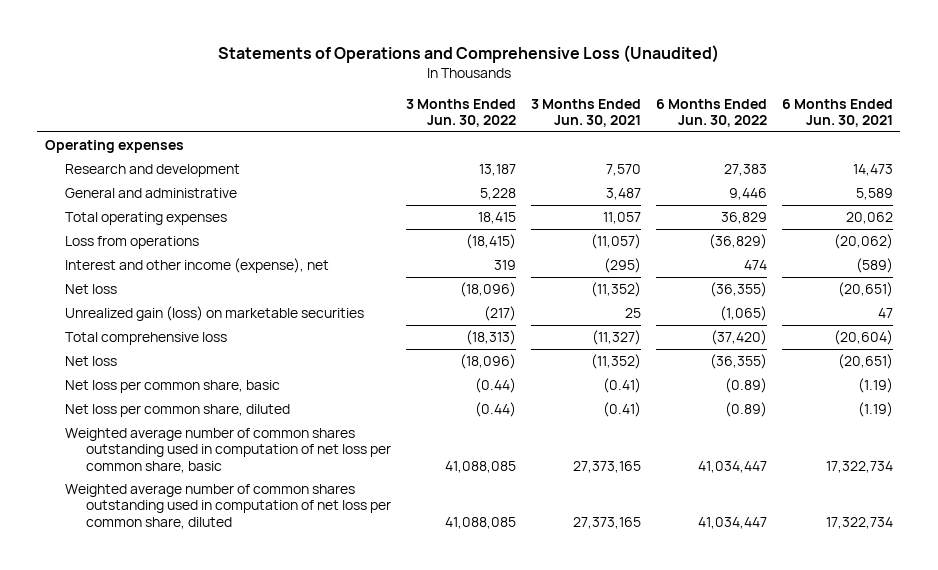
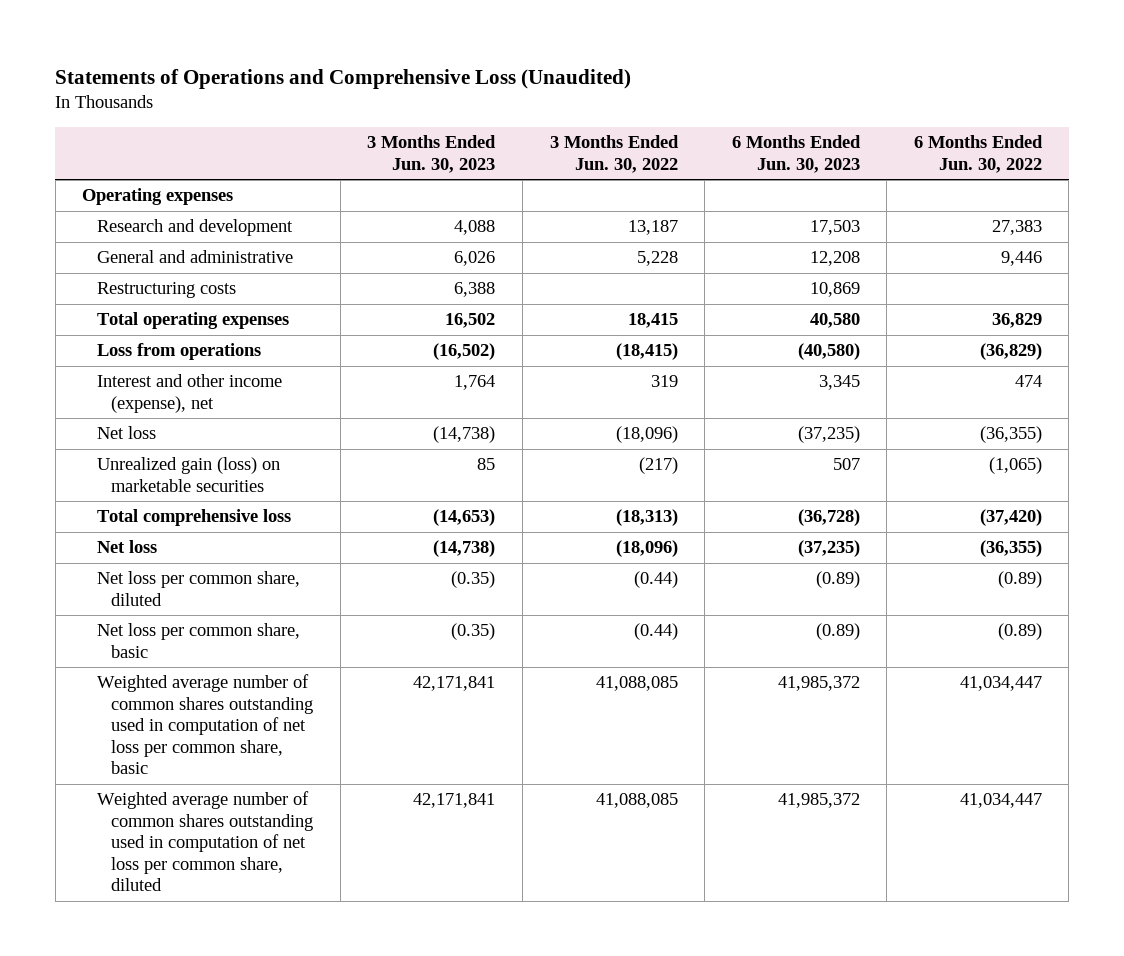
- | 3 Months Ended Jun. 30, 2022 | 3 Months Ended Jun. 30, 2021 | 6 Months Ended Jun. 30, 2022 | 6 Months Ended Jun. 30, 2021
+ | 3 Months Ended Jun. 30, 2023 | 3 Months Ended Jun. 30, 2022 | 6 Months Ended Jun. 30, 2023 | 6 Months Ended Jun. 30, 2022
+ Restructuring costs | 6,388 | | 10,869 |
moved down: Net loss per common share, basic | (0.35) | (0.44) | (0.89) | (0.89)

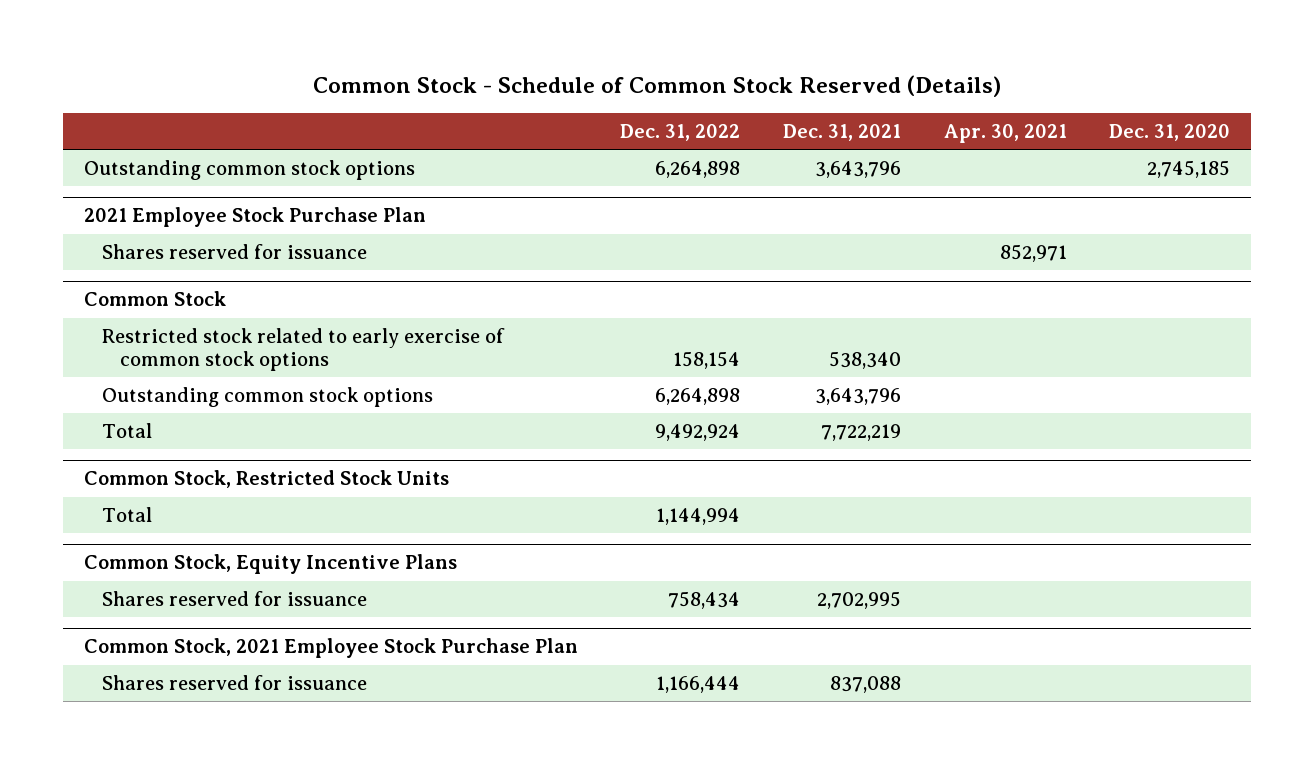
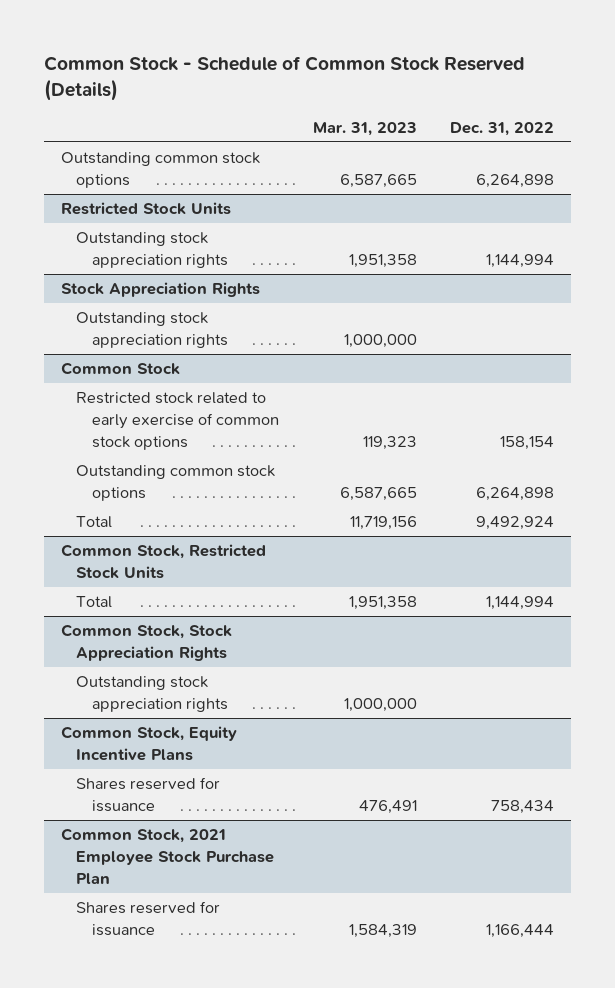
- | Dec. 31, 2022 | Dec. 31, 2021 | Apr. 30, 2021 | Dec. 31, 2020
+ | Mar. 31, 2023 | Dec. 31, 2022
- 2021 Employee Stock Purchase Plan
- Shares reserved for issuance | | | 852,971 |
+ Restricted Stock Units
+ Outstanding stock appreciation rights | 1,951,358 | 1,144,994
+ Stock Appreciation Rights
+ Outstanding stock appreciation rights | 1,000,000 |
+ Common Stock, Stock Appreciation Rights
+ Outstanding stock appreciation rights | 1,000,000 |

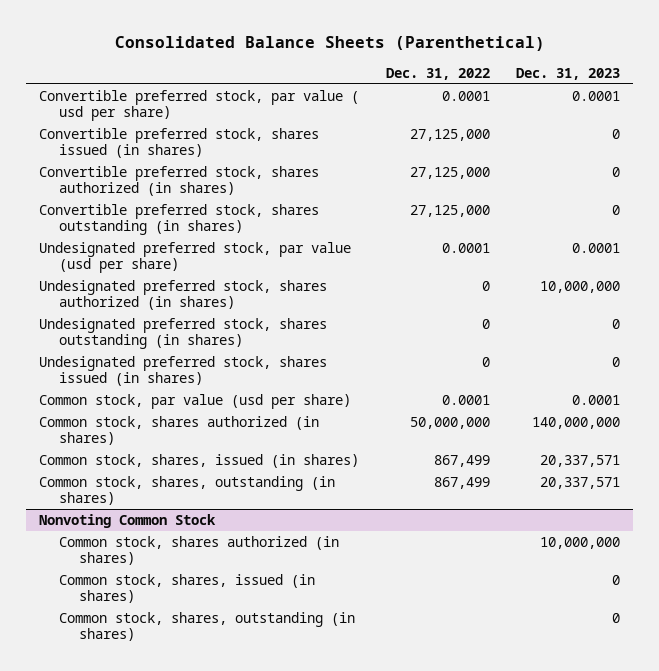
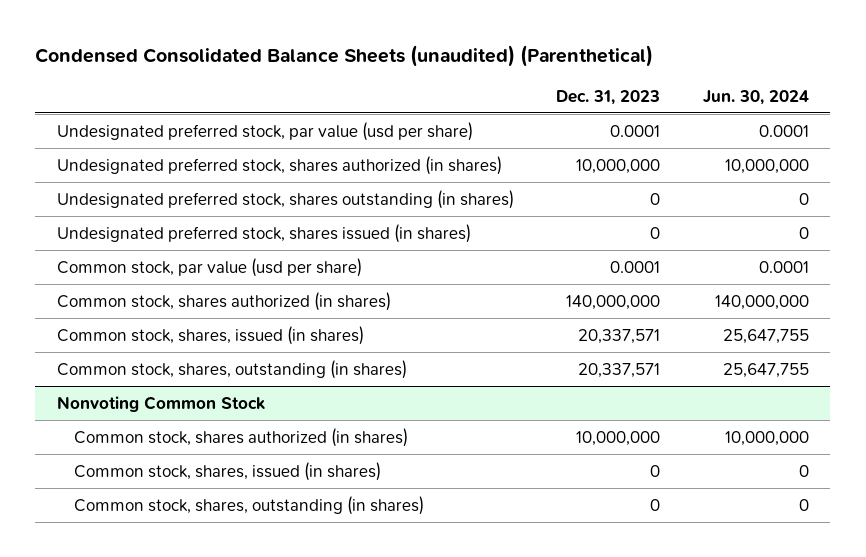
- Consolidated Balance Sheets (Parenthetical)
+ Condensed Consolidated Balance Sheets (unaudited) (Parenthetical)
- | Dec. 31, 2022 | Dec. 31, 2023
+ | Dec. 31, 2023 | Jun. 30, 2024
- Convertible preferred stock, par value ( usd per share) | 0.0001 | 0.0001
- Convertible preferred stock, shares issued (in shares) | 27,125,000 | 0
- Convertible preferred stock, shares authorized (in shares) | 27,125,000 | 0
- Convertible preferred stock, shares outstanding (in shares) | 27,125,000 | 0

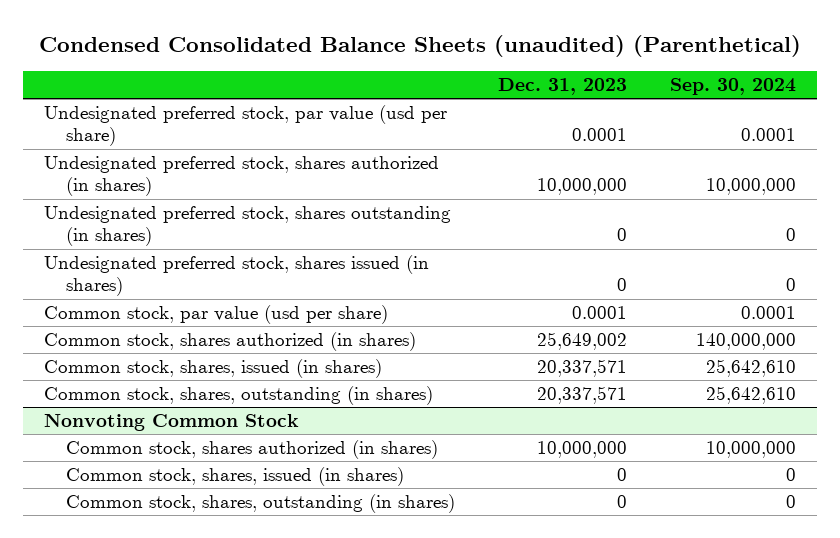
- | Dec. 31, 2023 | Jun. 30, 2024
+ | Dec. 31, 2023 | Sep. 30, 2024
- Common stock, shares authorized (in shares) | 140,000,000 | 140,000,000
+ Common stock, shares authorized (in shares) | 25,649,002 | 140,000,000

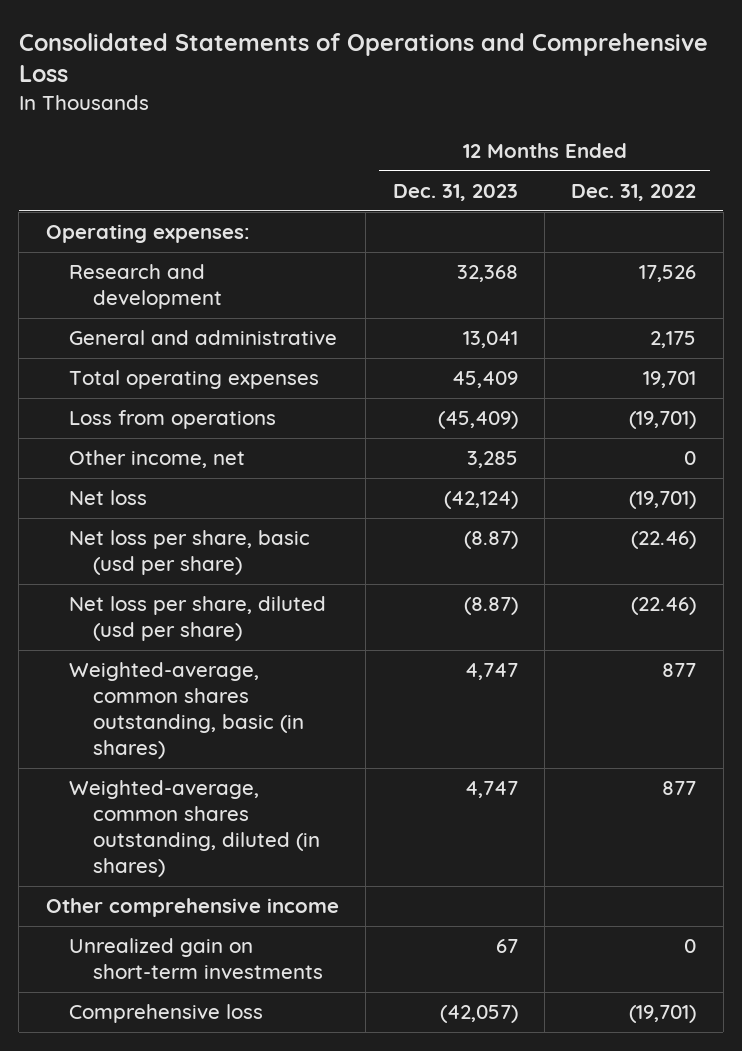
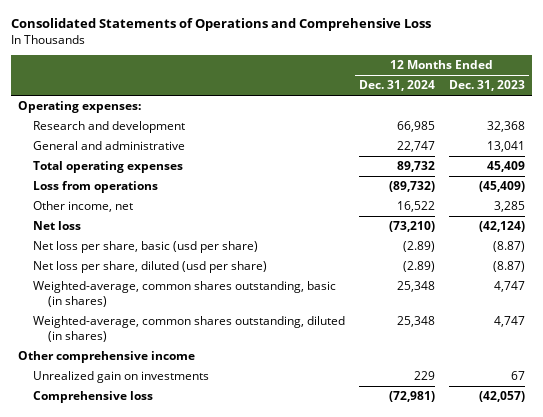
- | 12 Months Ended Dec. 31, 2023 | 12 Months Ended Dec. 31, 2022
+ | 12 Months Ended Dec. 31, 2024 | 12 Months Ended Dec. 31, 2023
- Unrealized gain on short-term investments | 67 | 0
+ Unrealized gain on investments | 229 | 67

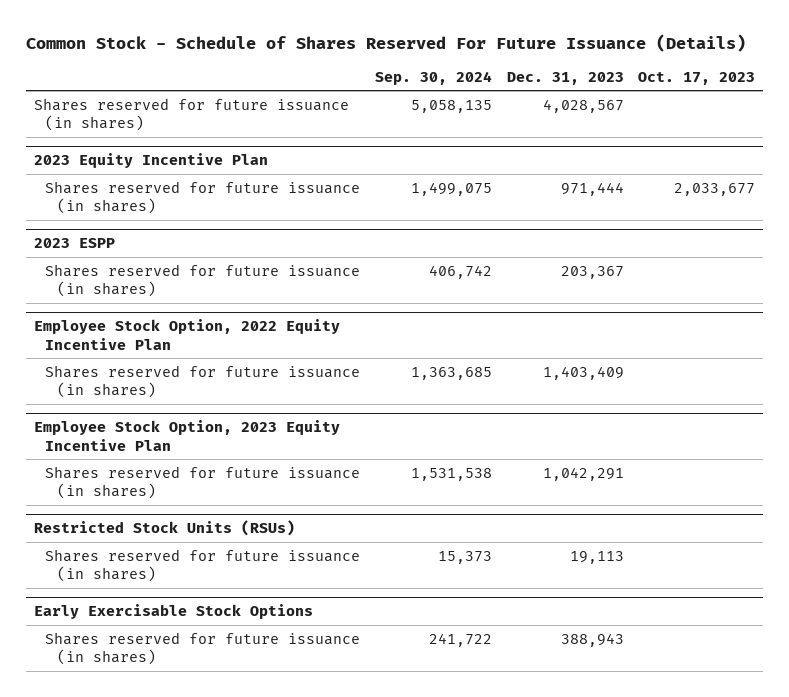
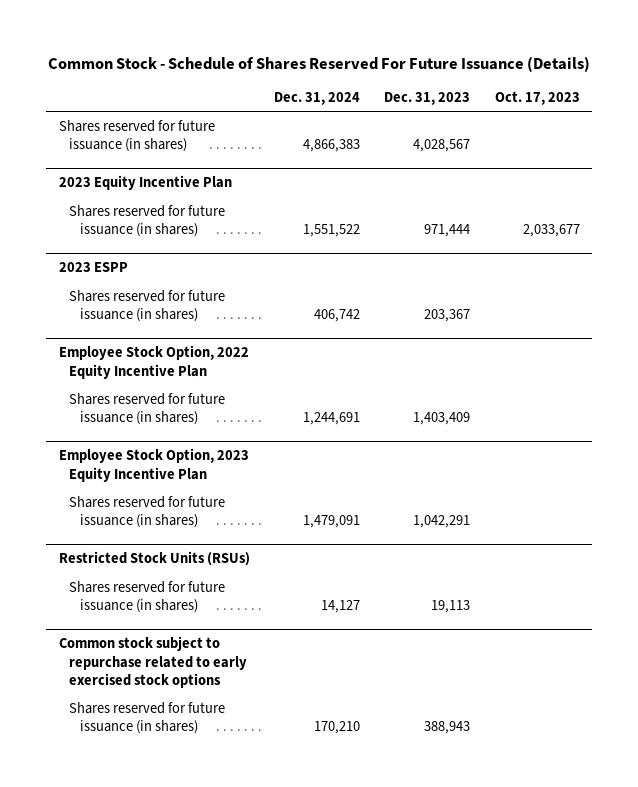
- | Sep. 30, 2024 | Dec. 31, 2023 | Oct. 17, 2023
+ | Dec. 31, 2024 | Dec. 31, 2023 | Oct. 17, 2023
- Early Exercisable Stock Options
+ Common stock subject to repurchase related to early exercised stock options

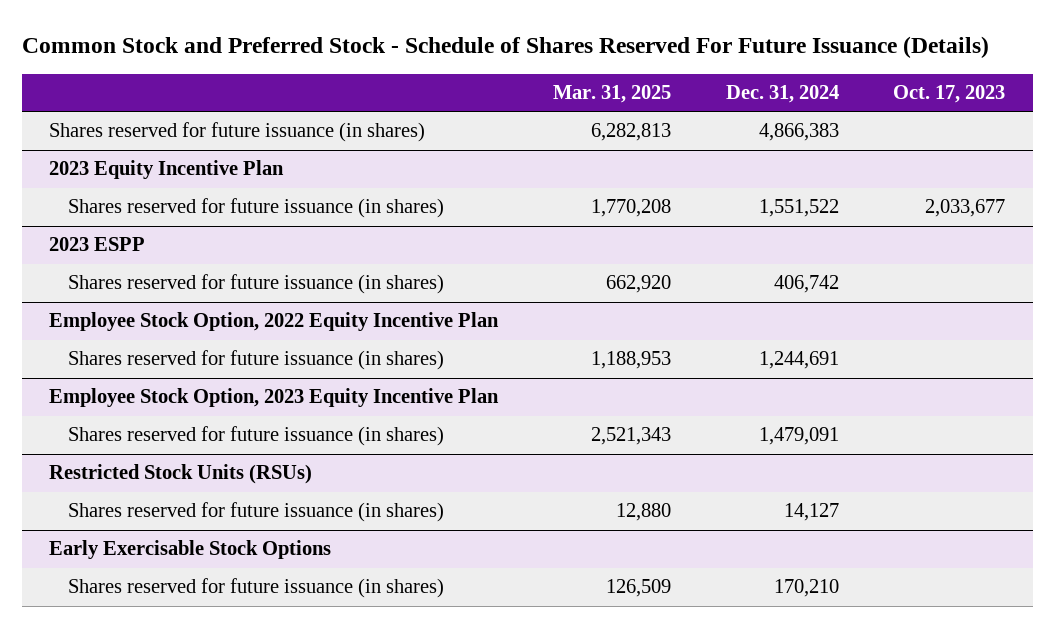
- Common Stock - Schedule of Shares Reserved For Future Issuance (Details)
+ Common Stock and Preferred Stock - Schedule of Shares Reserved For Future Issuance (Details)
- | Dec. 31, 2024 | Dec. 31, 2023 | Oct. 17, 2023
+ | Mar. 31, 2025 | Dec. 31, 2024 | Oct. 17, 2023
- Common stock subject to repurchase related to early exercised stock options
+ Early Exercisable Stock Options

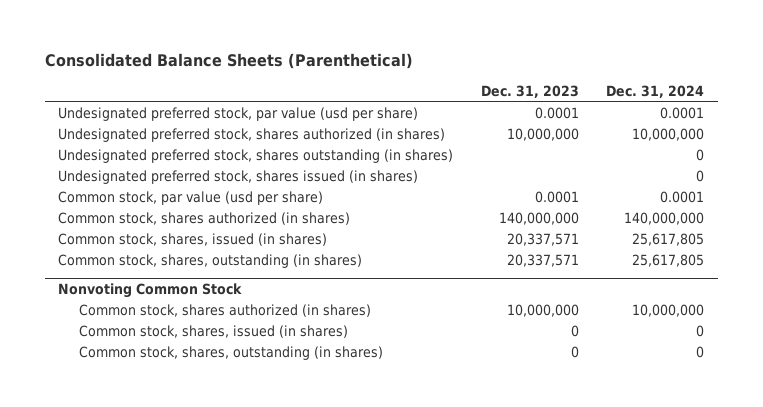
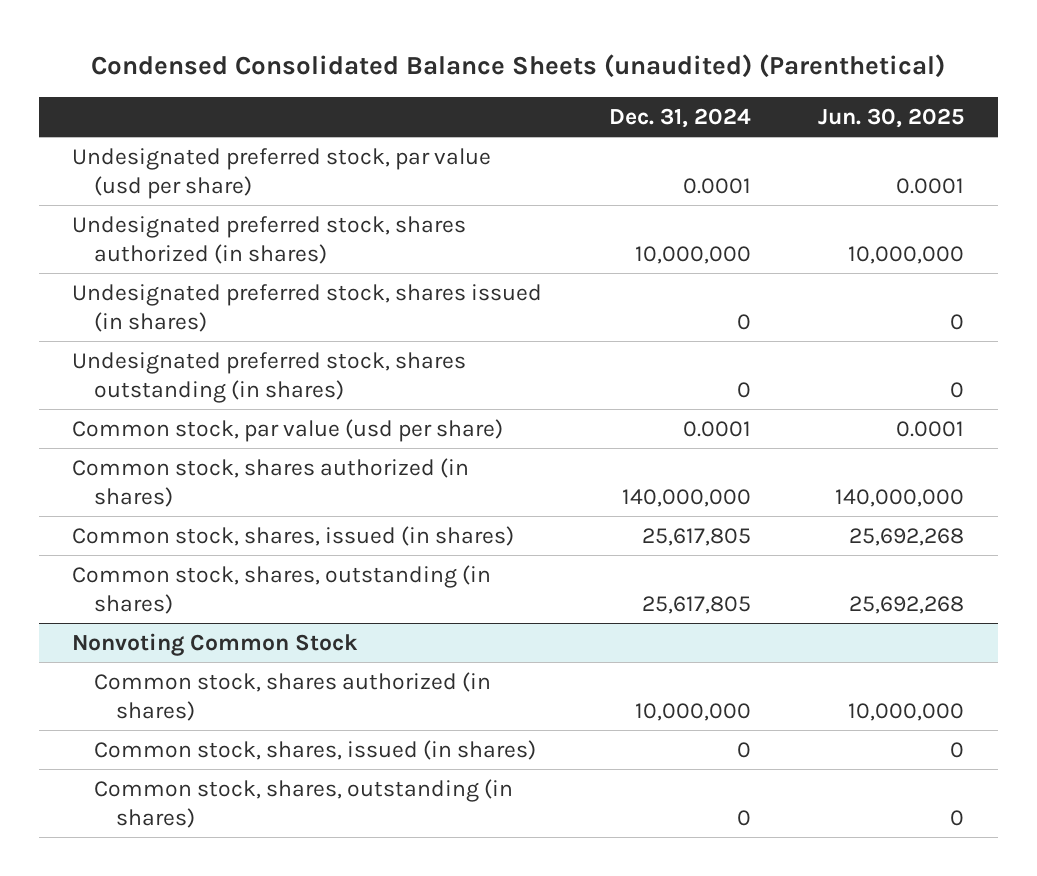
- Consolidated Balance Sheets (Parenthetical)
+ Condensed Consolidated Balance Sheets (unaudited) (Parenthetical)
- | Dec. 31, 2023 | Dec. 31, 2024
+ | Dec. 31, 2024 | Jun. 30, 2025
moved down: Undesignated preferred stock, shares outstanding (in shares) | 0 | 0

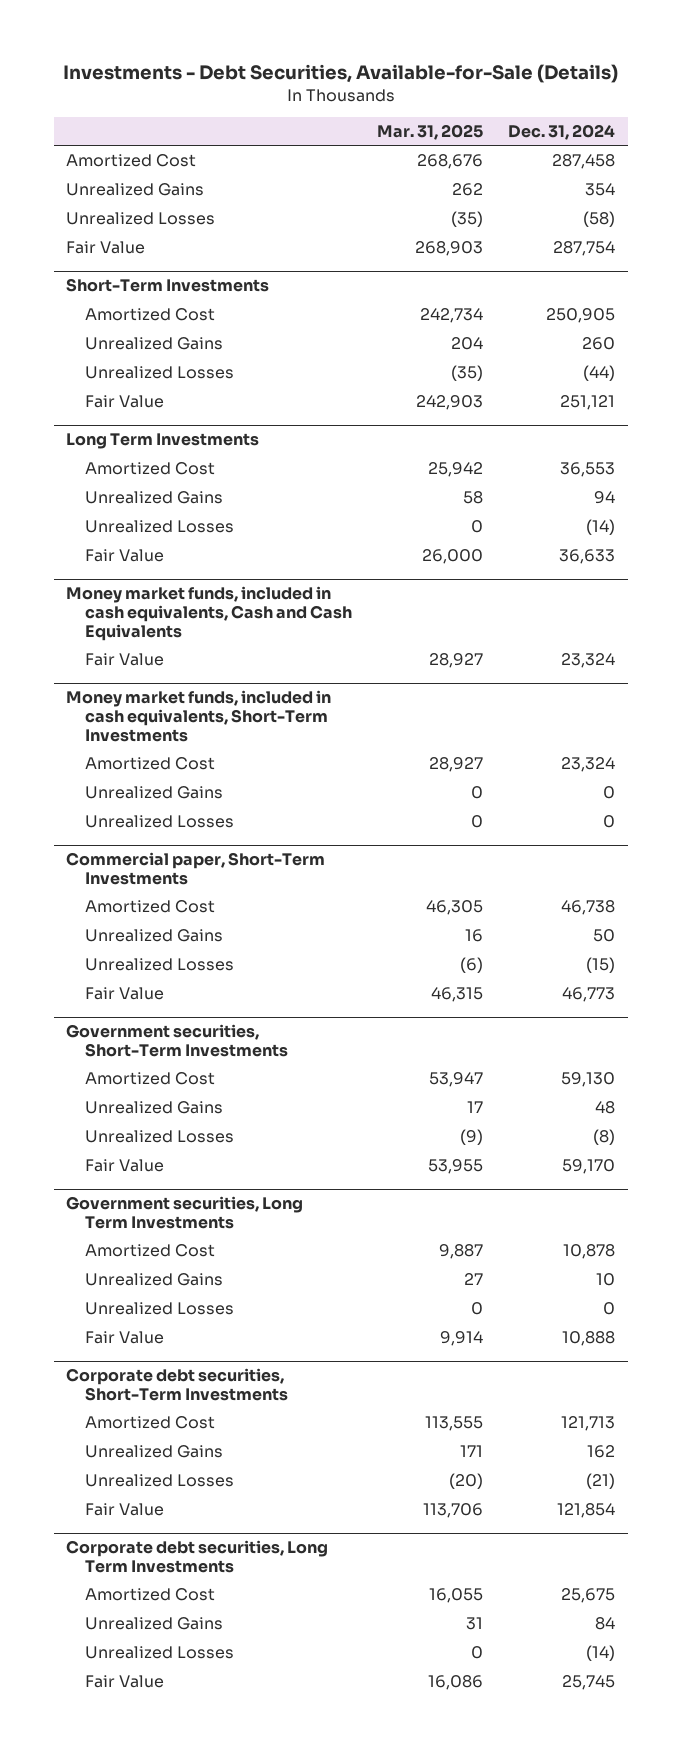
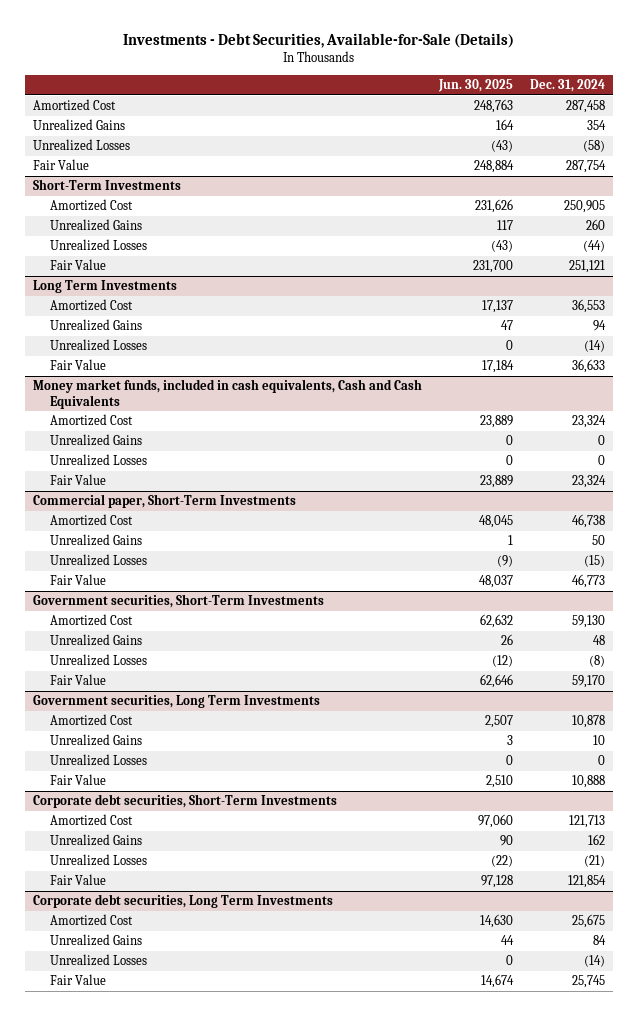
- | Mar. 31, 2025 | Dec. 31, 2024
+ | Jun. 30, 2025 | Dec. 31, 2024
- Money market funds, included in cash equivalents, Short-Term Investments
@ Money market funds, included in cash equivalents, Cash and Cash Equivalents
moved down: Fair Value | 23,889 | 23,324

